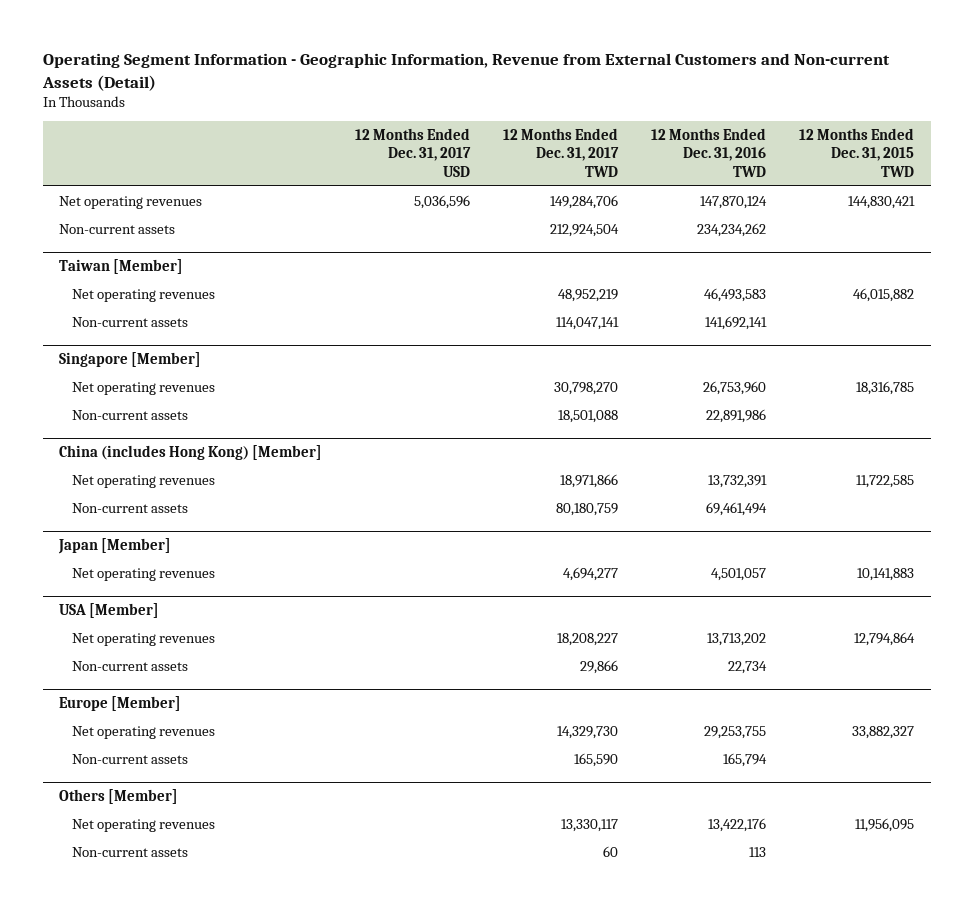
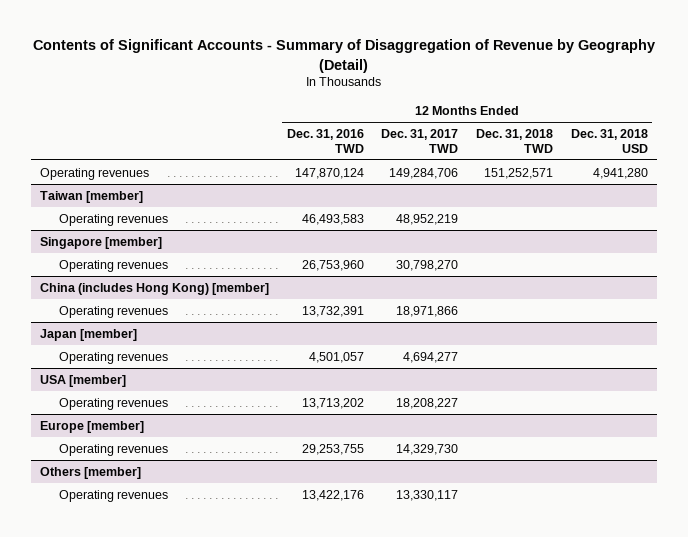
- Operating Segment Information - Geographic Information, Revenue from External Customers and Non-current Assets (Detail)
+ Contents of Significant Accounts - Summary of Disaggregation of Revenue by Geography (Detail)
- | 12 Months Ended Dec. 31, 2017 USD | 12 Months Ended Dec. 31, 2017 TWD | 12 Months Ended Dec. 31, 2016 TWD | 12 Months Ended Dec. 31, 2015 TWD
+ | 12 Months Ended Dec. 31, 2016 TWD | 12 Months Ended Dec. 31, 2017 TWD | 12 Months Ended Dec. 31, 2018 TWD | 12 Months Ended Dec. 31, 2018 USD
- Net operating revenues | 5,036,596 | 149,284,706 | 147,870,124 | 144,830,421
- Non-current assets | | 212,924,504 | 234,234,262 |
- Taiwan [Member]
- Net operating revenues | | 48,952,219 | 46,493,583 | 46,015,882
- Non-current assets | | 114,047,141 | 141,692,141 |
- Singapore [Member]
- Net operating revenues | | 30,798,270 | 26,753,960 | 18,316,785
- Non-current assets | | 18,501,088 | 22,891,986 |
- China (includes Hong Kong) [Member]
- Net operating revenues | | 18,971,866 | 13,732,391 | 11,722,585
- Non-current assets | | 80,180,759 | 69,461,494 |
- Japan [Member]
- Net operating revenues | | 4,694,277 | 4,501,057 | 10,141,883
- USA [Member]
- Net operating revenues | | 18,208,227 | 13,713,202 | 12,794,864
- Non-current assets | | 29,866 | 22,734 |
- Europe [Member]
- Net operating revenues | | 14,329,730 | 29,253,755 | 33,882,327
- Non-current assets | | 165,590 | 165,794 |
- Others [Member]
- Net operating revenues | | 13,330,117 | 13,422,176 | 11,956,095
- Non-current assets | | 60 | 113 |
+ Operating revenues | 147,870,124 | 149,284,706 | 151,252,571 | 4,941,280
+ Taiwan [member]
+ Operating revenues | 46,493,583 | 48,952,219 | |
+ Singapore [member]
+ Operating revenues | 26,753,960 | 30,798,270 | |
+ China (includes Hong Kong) [member]
+ Operating revenues | 13,732,391 | 18,971,866 | |
+ Japan [member]
+ Operating revenues | 4,501,057 | 4,694,277 | |
+ USA [member]
+ Operating revenues | 13,713,202 | 18,208,227 | |
+ Europe [member]
+ Operating revenues | 29,253,755 | 14,329,730 | |
+ Others [member]
+ Operating revenues | 13,422,176 | 13,330,117 | |

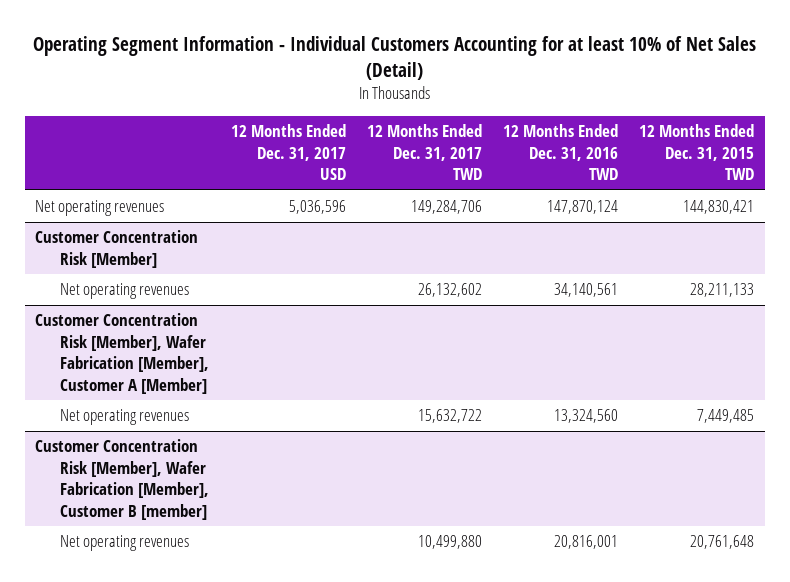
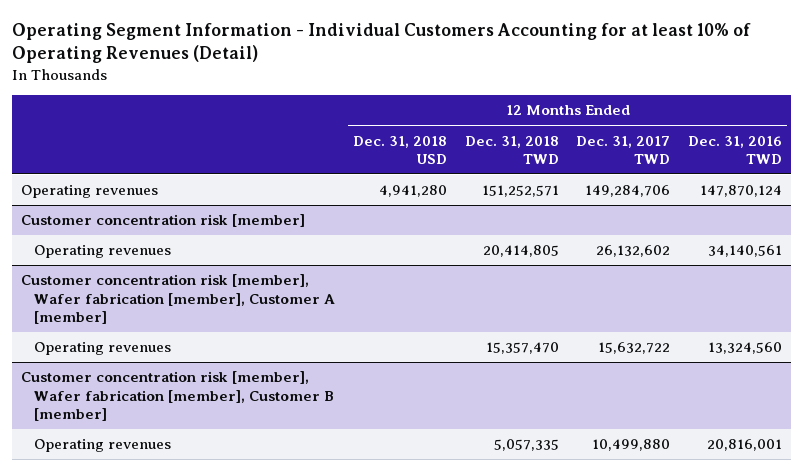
- Operating Segment Information - Individual Customers Accounting for at least 10% of Net Sales (Detail)
+ Operating Segment Information - Individual Customers Accounting for at least 10% of Operating Revenues (Detail)
- | 12 Months Ended Dec. 31, 2017 USD | 12 Months Ended Dec. 31, 2017 TWD | 12 Months Ended Dec. 31, 2016 TWD | 12 Months Ended Dec. 31, 2015 TWD
+ | 12 Months Ended Dec. 31, 2018 USD | 12 Months Ended Dec. 31, 2018 TWD | 12 Months Ended Dec. 31, 2017 TWD | 12 Months Ended Dec. 31, 2016 TWD
- Net operating revenues | 5,036,596 | 149,284,706 | 147,870,124 | 144,830,421
- Customer Concentration Risk [Member]
- Net operating revenues | | 26,132,602 | 34,140,561 | 28,211,133
- Customer Concentration Risk [Member], Wafer Fabrication [Member], Customer A [Member]
- Net operating revenues | | 15,632,722 | 13,324,560 | 7,449,485
- Customer Concentration Risk [Member], Wafer Fabrication [Member], Customer B [member]
- Net operating revenues | | 10,499,880 | 20,816,001 | 20,761,648
+ Operating revenues | 4,941,280 | 151,252,571 | 149,284,706 | 147,870,124
+ Customer concentration risk [member]
+ Operating revenues | | 20,414,805 | 26,132,602 | 34,140,561
+ Customer concentration risk [member], Wafer fabrication [member], Customer A [member]
+ Operating revenues | | 15,357,470 | 15,632,722 | 13,324,560
+ Customer concentration risk [member], Wafer fabrication [member], Customer B [member]
+ Operating revenues | | 5,057,335 | 10,499,880 | 20,816,001

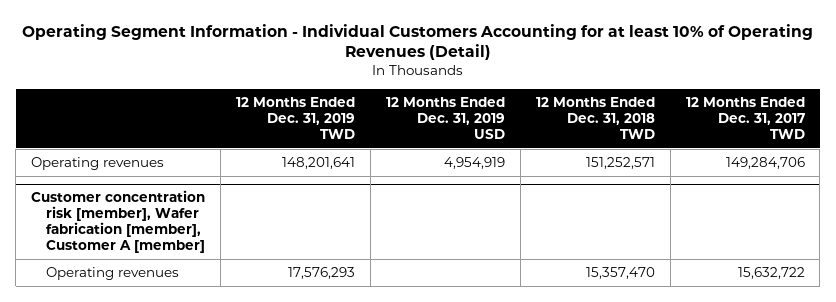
- | 12 Months Ended Dec. 31, 2018 USD | 12 Months Ended Dec. 31, 2018 TWD | 12 Months Ended Dec. 31, 2017 TWD | 12 Months Ended Dec. 31, 2016 TWD
+ | 12 Months Ended Dec. 31, 2019 TWD | 12 Months Ended Dec. 31, 2019 USD | 12 Months Ended Dec. 31, 2018 TWD | 12 Months Ended Dec. 31, 2017 TWD
- Customer concentration risk [member]
- Operating revenues | | 20,414,805 | 26,132,602 | 34,140,561
- Customer concentration risk [member], Wafer fabrication [member], Customer B [member]
- Operating revenues | | 5,057,335 | 10,499,880 | 20,816,001

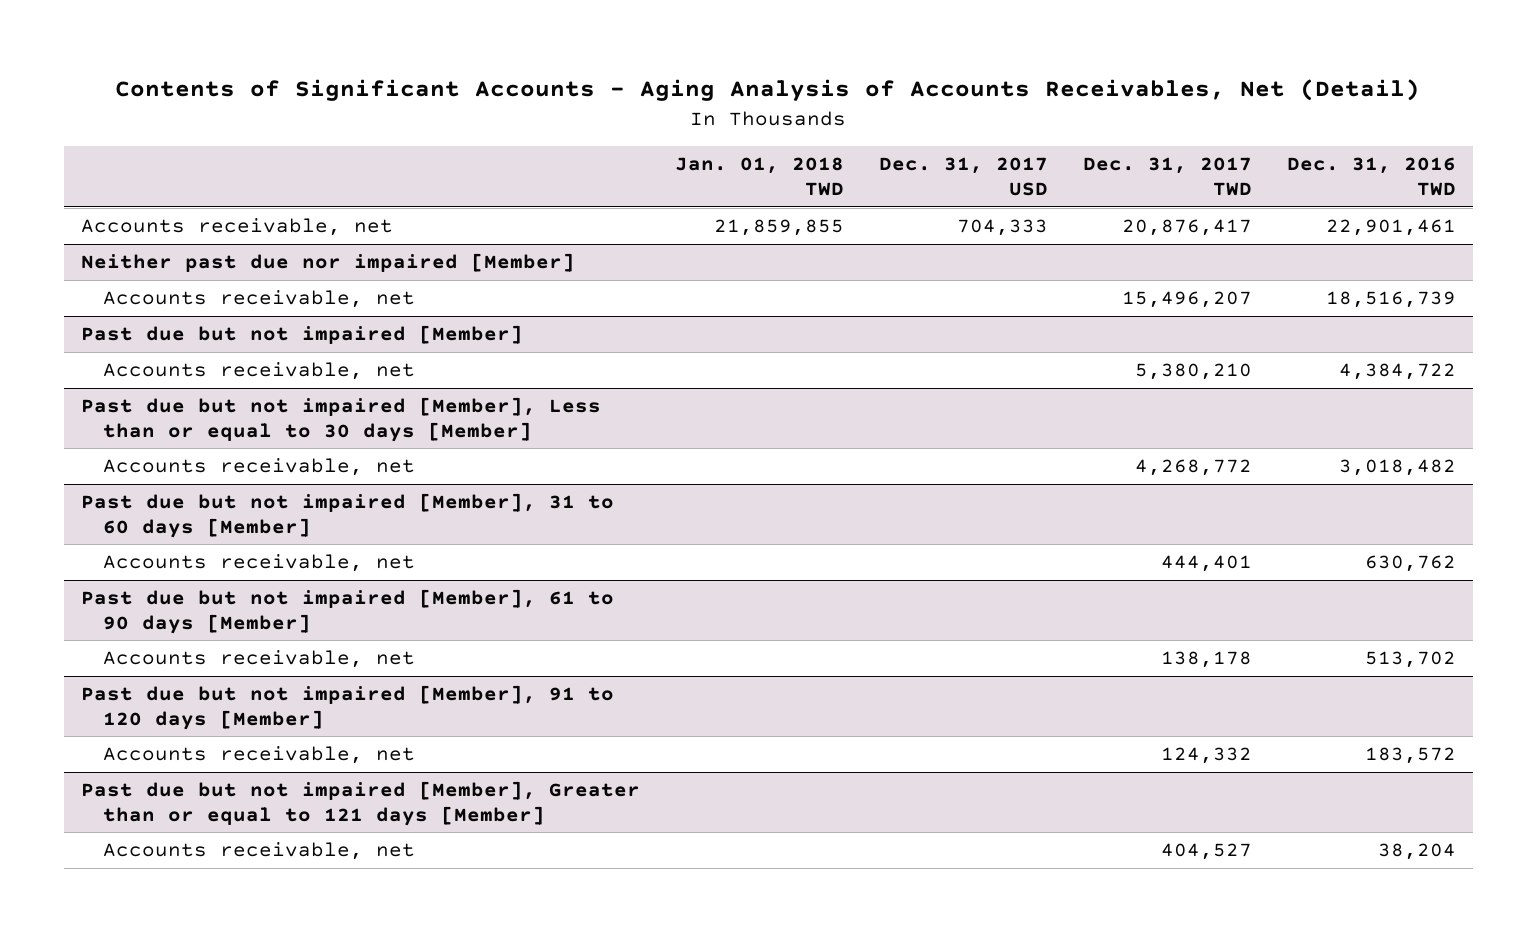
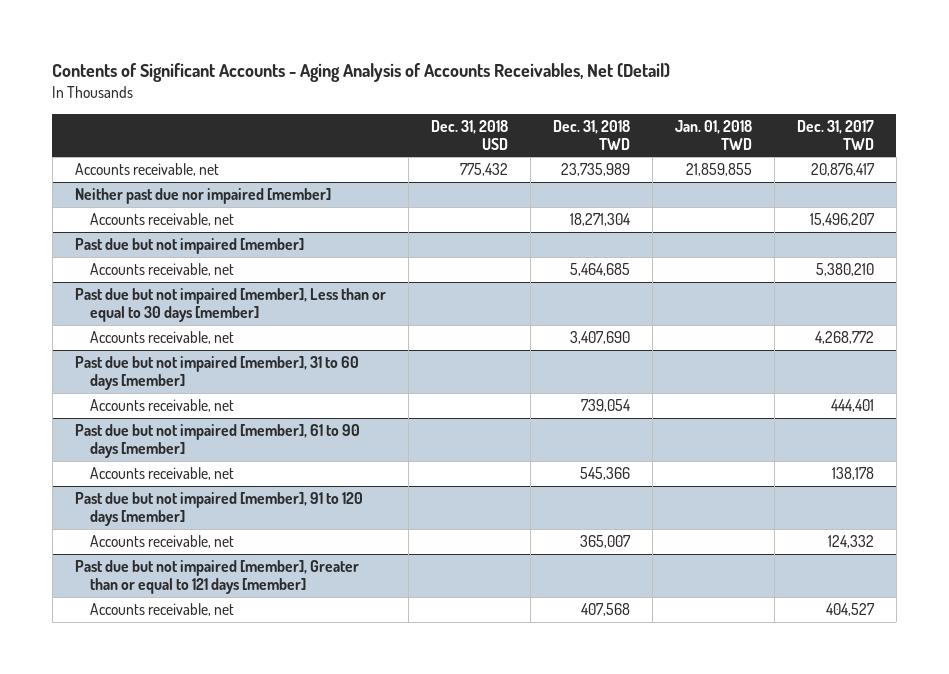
- | Jan. 01, 2018 TWD | Dec. 31, 2017 USD | Dec. 31, 2017 TWD | Dec. 31, 2016 TWD
+ | Dec. 31, 2018 USD | Dec. 31, 2018 TWD | Jan. 01, 2018 TWD | Dec. 31, 2017 TWD
- Neither past due nor impaired [Member]
+ Neither past due nor impaired [member]
- Past due but not impaired [Member]
+ Past due but not impaired [member]
- Past due but not impaired [Member], Less than or equal to 30 days [Member]
+ Past due but not impaired [member], Less than or equal to 30 days [member]
- Past due but not impaired [Member], 31 to 60 days [Member]
+ Past due but not impaired [member], 31 to 60 days [member]
- Past due but not impaired [Member], 61 to 90 days [Member]
+ Past due but not impaired [member], 61 to 90 days [member]
- Past due but not impaired [Member], 91 to 120 days [Member]
+ Past due but not impaired [member], 91 to 120 days [member]
- Past due but not impaired [Member], Greater than or equal to 121 days [Member]
+ Past due but not impaired [member], Greater than or equal to 121 days [member]

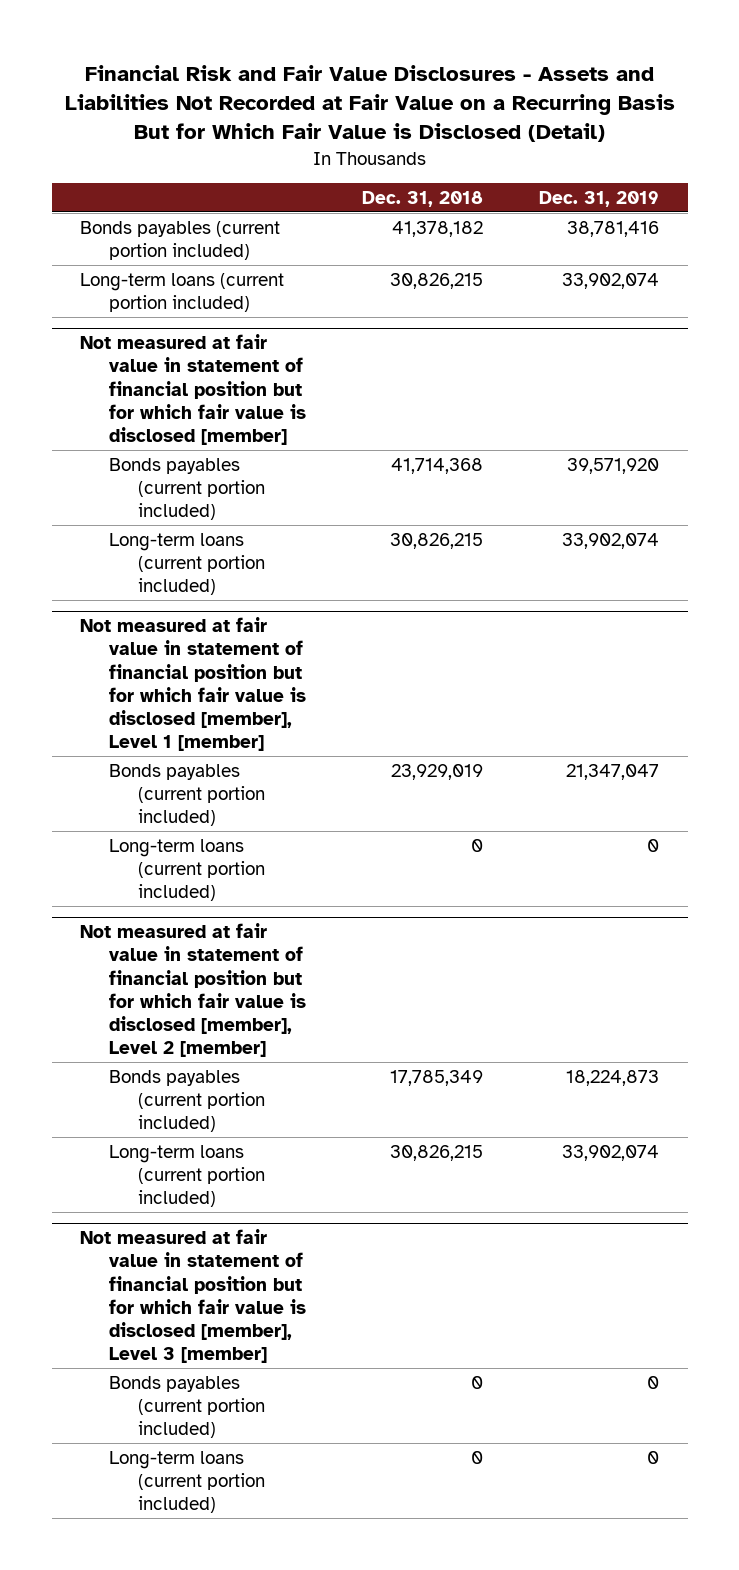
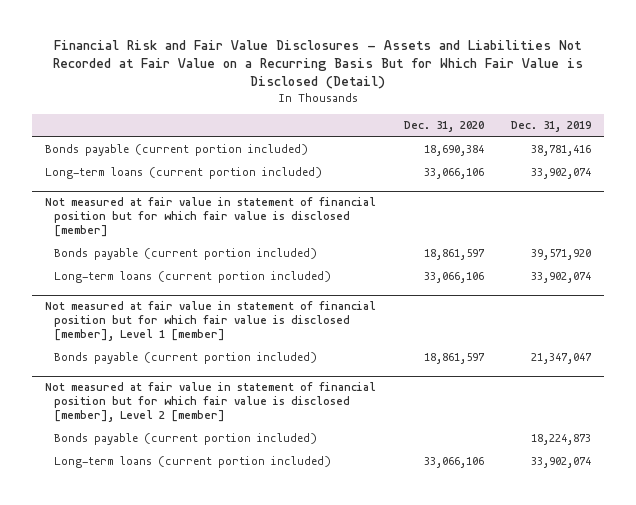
- | Dec. 31, 2018 | Dec. 31, 2019
+ | Dec. 31, 2020 | Dec. 31, 2019
- Bonds payables (current portion included) | 41,378,182 | 38,781,416
+ Bonds payable (current portion included) | 18,690,384 | 38,781,416
@ Not measured at fair value in statement of financial position but for which fair value is disclosed [member]
- Bonds payables (current portion included) | 41,714,368 | 39,571,920
+ Bonds payable (current portion included) | 18,861,597 | 39,571,920
@ Not measured at fair value in statement of financial position but for which fair value is disclosed [member], Level 1 [member]
- Bonds payables (current portion included) | 23,929,019 | 21,347,047
- Long-term loans (current portion included) | 0 | 0
+ Bonds payable (current portion included) | 18,861,597 | 21,347,047
@ Not measured at fair value in statement of financial position but for which fair value is disclosed [member], Level 2 [member]
- Bonds payables (current portion included) | 17,785,349 | 18,224,873
+ Bonds payable (current portion included) | | 18,224,873
- Not measured at fair value in statement of financial position but for which fair value is disclosed [member], Level 3 [member]
- Bonds payables (current portion included) | 0 | 0
- Long-term loans (current portion included) | 0 | 0

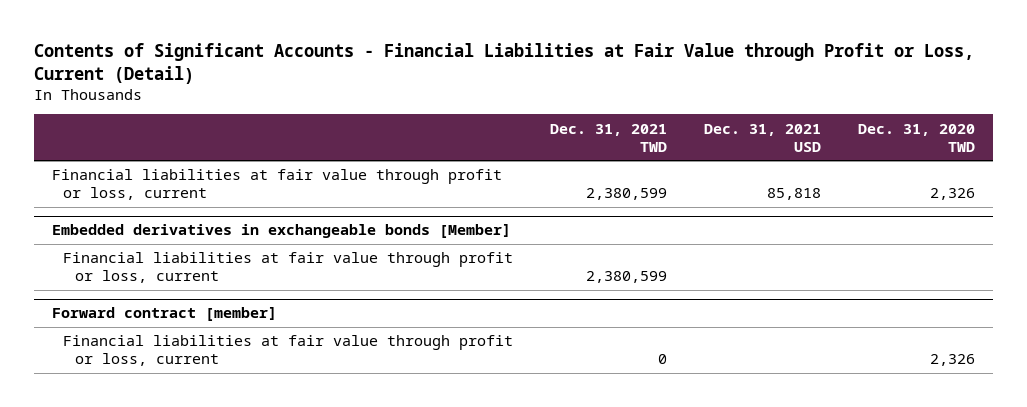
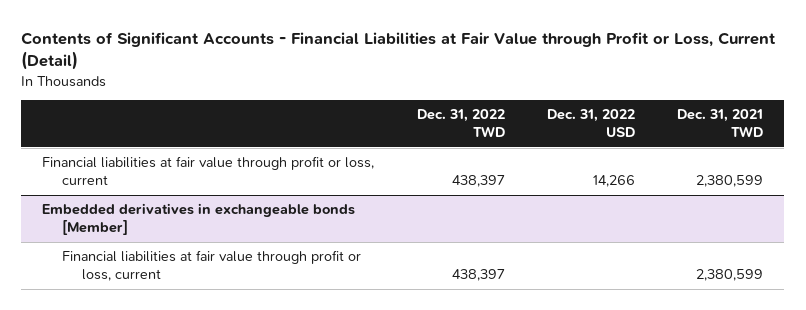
- | Dec. 31, 2021 TWD | Dec. 31, 2021 USD | Dec. 31, 2020 TWD
+ | Dec. 31, 2022 TWD | Dec. 31, 2022 USD | Dec. 31, 2021 TWD
- Forward contract [member]
- Financial liabilities at fair value through profit or loss, current | 0 | | 2,326

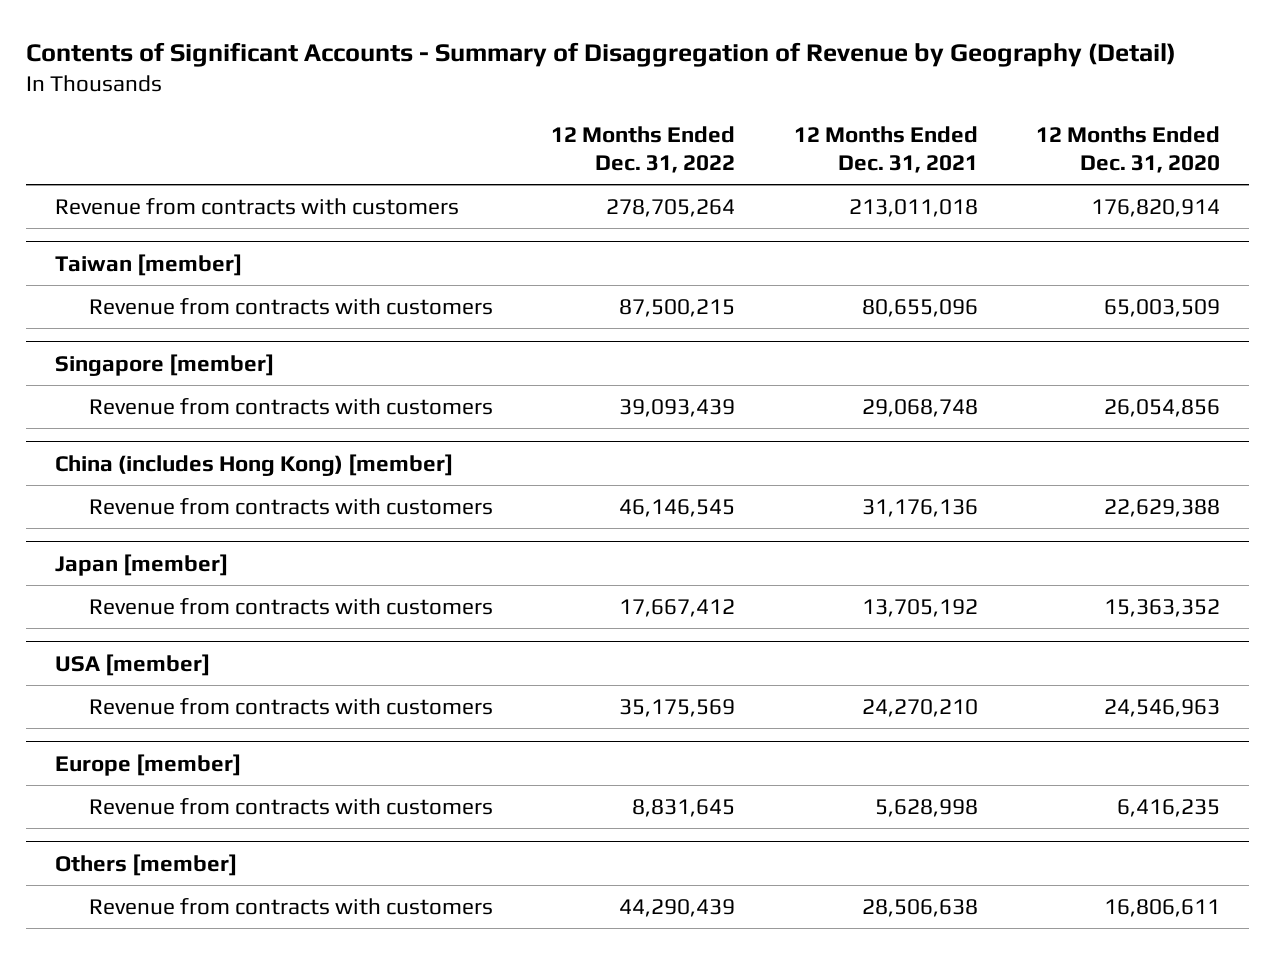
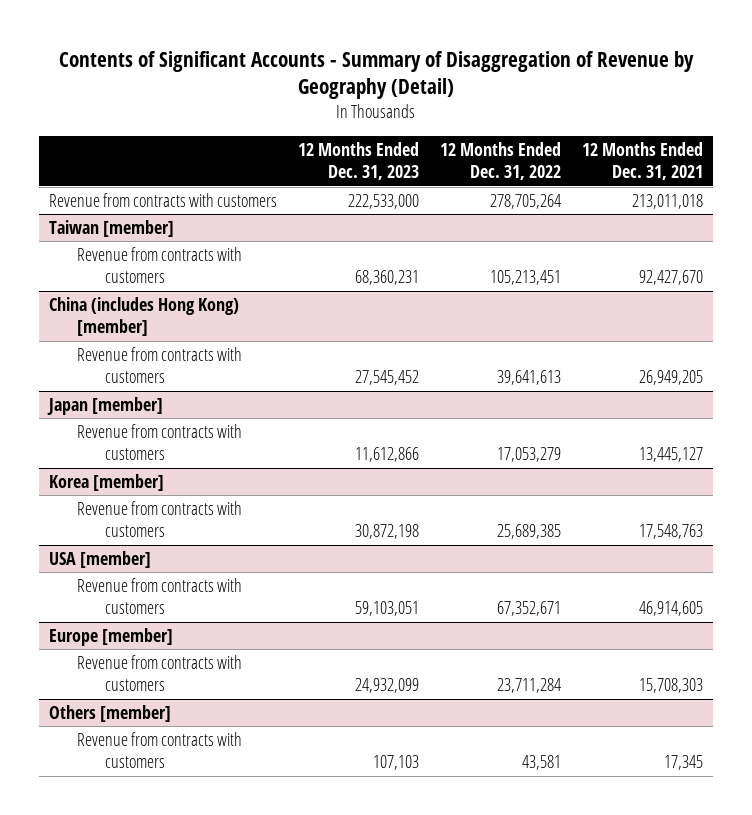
- | 12 Months Ended Dec. 31, 2022 | 12 Months Ended Dec. 31, 2021 | 12 Months Ended Dec. 31, 2020
+ | 12 Months Ended Dec. 31, 2023 | 12 Months Ended Dec. 31, 2022 | 12 Months Ended Dec. 31, 2021
@ Taiwan [member]
- Revenue from contracts with customers | 87,500,215 | 80,655,096 | 65,003,509
- Singapore [member]
- Revenue from contracts with customers | 39,093,439 | 29,068,748 | 26,054,856
@ Taiwan [member]
+ Revenue from contracts with customers | 68,360,231 | 105,213,451 | 92,427,670
@ China (includes Hong Kong) [member]
- Revenue from contracts with customers | 46,146,545 | 31,176,136 | 22,629,388
+ Revenue from contracts with customers | 27,545,452 | 39,641,613 | 26,949,205
@ Japan [member]
- Revenue from contracts with customers | 17,667,412 | 13,705,192 | 15,363,352
+ Revenue from contracts with customers | 11,612,866 | 17,053,279 | 13,445,127
+ Korea [member]
+ Revenue from contracts with customers | 30,872,198 | 25,689,385 | 17,548,763
@ USA [member]
- Revenue from contracts with customers | 35,175,569 | 24,270,210 | 24,546,963
+ Revenue from contracts with customers | 59,103,051 | 67,352,671 | 46,914,605
@ Europe [member]
- Revenue from contracts with customers | 8,831,645 | 5,628,998 | 6,416,235
+ Revenue from contracts with customers | 24,932,099 | 23,711,284 | 15,708,303
@ Others [member]
- Revenue from contracts with customers | 44,290,439 | 28,506,638 | 16,806,611
+ Revenue from contracts with customers | 107,103 | 43,581 | 17,345

